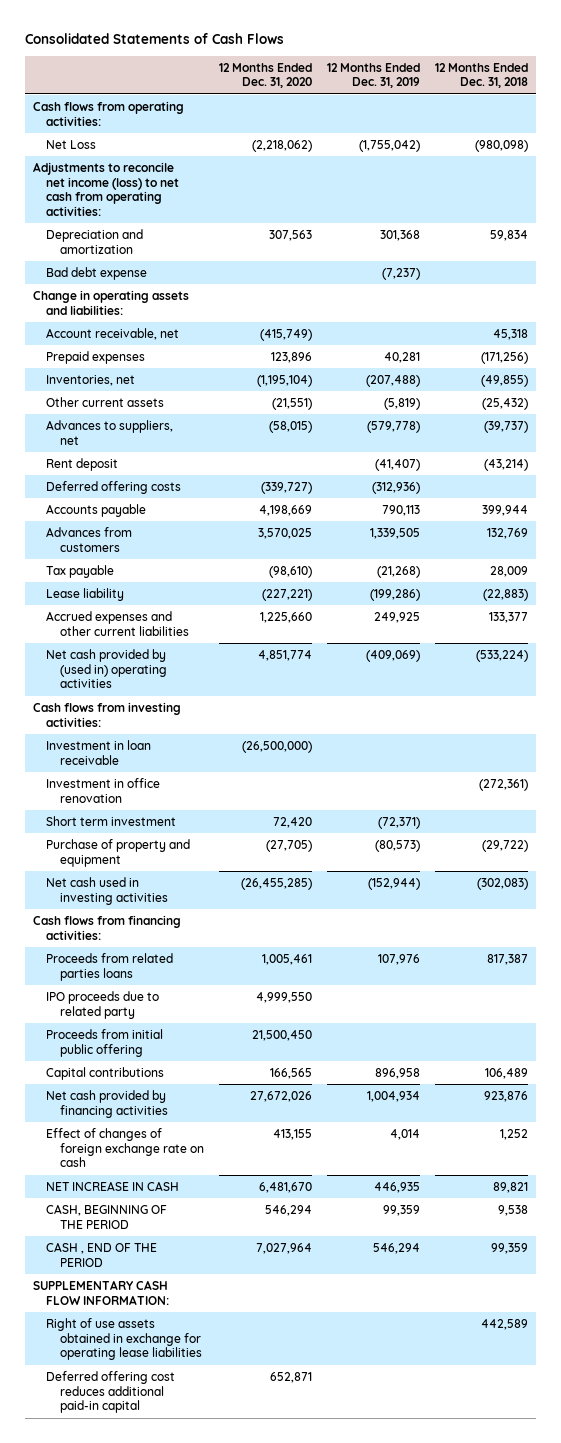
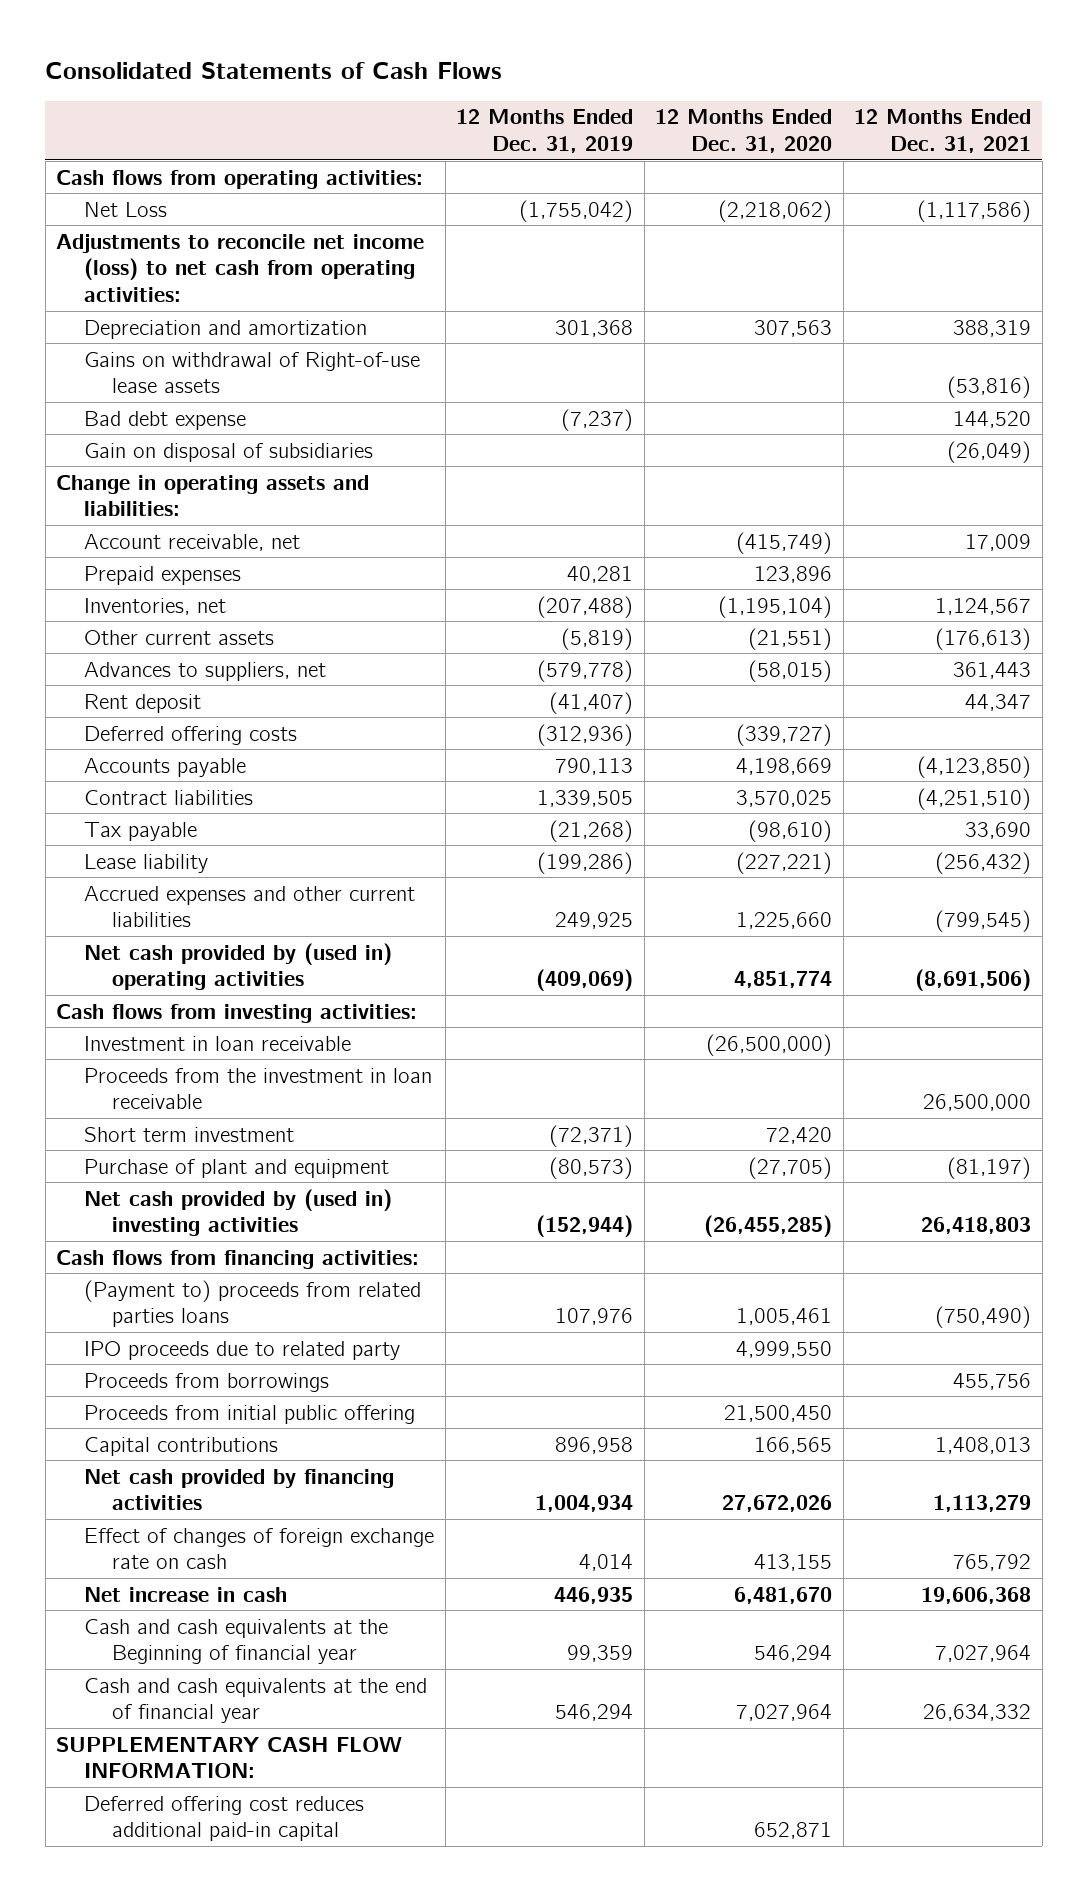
- | 12 Months Ended Dec. 31, 2020 | 12 Months Ended Dec. 31, 2019 | 12 Months Ended Dec. 31, 2018
+ | 12 Months Ended Dec. 31, 2019 | 12 Months Ended Dec. 31, 2020 | 12 Months Ended Dec. 31, 2021
+ Gains on withdrawal of Right-of-use lease assets | | | (53,816)
+ Gain on disposal of subsidiaries | | | (26,049)
- Advances from customers | 3,570,025 | 1,339,505 | 132,769
+ Contract liabilities | 1,339,505 | 3,570,025 | (4,251,510)
- Investment in office renovation | | | (272,361)
+ Proceeds from the investment in loan receivable | | | 26,500,000
- Purchase of property and equipment | (27,705) | (80,573) | (29,722)
- Net cash used in investing activities | (26,455,285) | (152,944) | (302,083)
+ Purchase of plant and equipment | (80,573) | (27,705) | (81,197)
+ Net cash provided by (used in) investing activities | (152,944) | (26,455,285) | 26,418,803
- Proceeds from related parties loans | 1,005,461 | 107,976 | 817,387
+ (Payment to) proceeds from related parties loans | 107,976 | 1,005,461 | (750,490)
+ Proceeds from borrowings | | | 455,756
- NET INCREASE IN CASH | 6,481,670 | 446,935 | 89,821
- CASH, BEGINNING OF THE PERIOD | 546,294 | 99,359 | 9,538
- CASH , END OF THE PERIOD | 7,027,964 | 546,294 | 99,359
+ Net increase in cash | 446,935 | 6,481,670 | 19,606,368
+ Cash and cash equivalents at the Beginning of financial year | 99,359 | 546,294 | 7,027,964
+ Cash and cash equivalents at the end of financial year | 546,294 | 7,027,964 | 26,634,332
- Right of use assets obtained in exchange for operating lease liabilities | | | 442,589

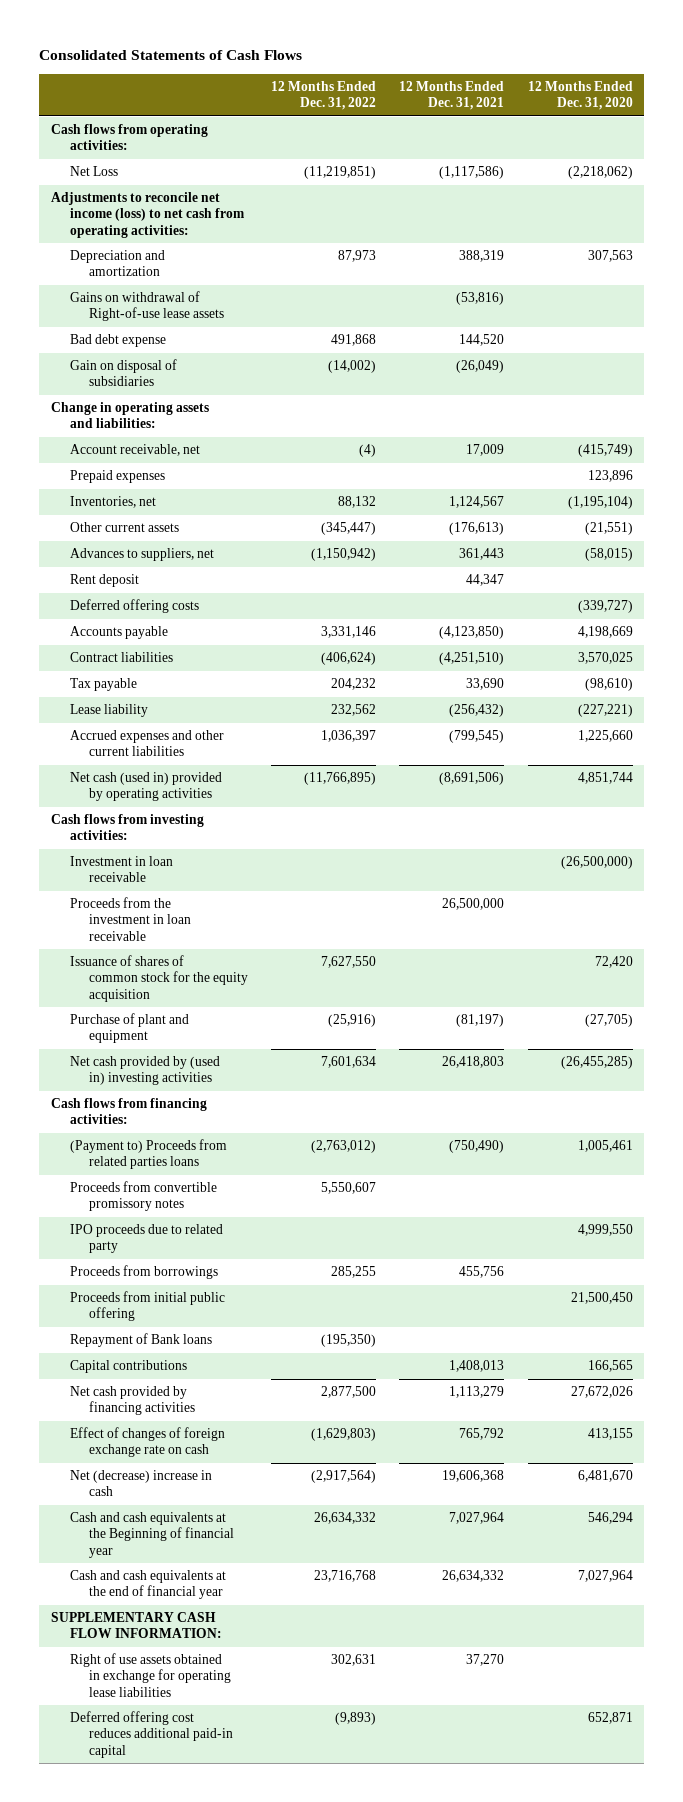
- | 12 Months Ended Dec. 31, 2019 | 12 Months Ended Dec. 31, 2020 | 12 Months Ended Dec. 31, 2021
+ | 12 Months Ended Dec. 31, 2022 | 12 Months Ended Dec. 31, 2021 | 12 Months Ended Dec. 31, 2020
- Net cash provided by (used in) operating activities | (409,069) | 4,851,774 | (8,691,506)
+ Net cash (used in) provided by operating activities | (11,766,895) | (8,691,506) | 4,851,744
- Short term investment | (72,371) | 72,420 |
+ Issuance of shares of common stock for the equity acquisition | 7,627,550 | | 72,420
- (Payment to) proceeds from related parties loans | 107,976 | 1,005,461 | (750,490)
+ (Payment to) Proceeds from related parties loans | (2,763,012) | (750,490) | 1,005,461
+ Proceeds from convertible promissory notes | 5,550,607 | |
+ Repayment of Bank loans | (195,350) | |
- Net increase in cash | 446,935 | 6,481,670 | 19,606,368
+ Net (decrease) increase in cash | (2,917,564) | 19,606,368 | 6,481,670
+ Right of use assets obtained in exchange for operating lease liabilities | 302,631 | 37,270 |

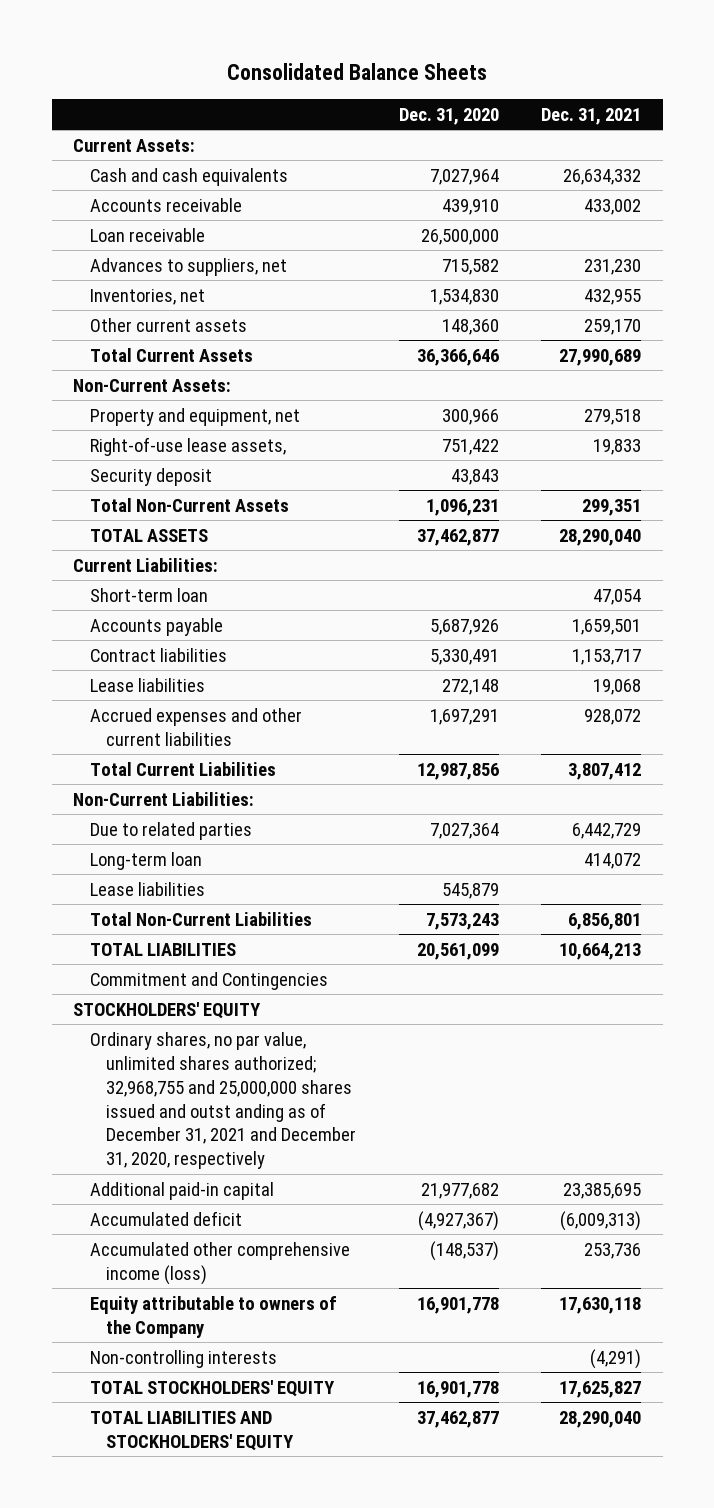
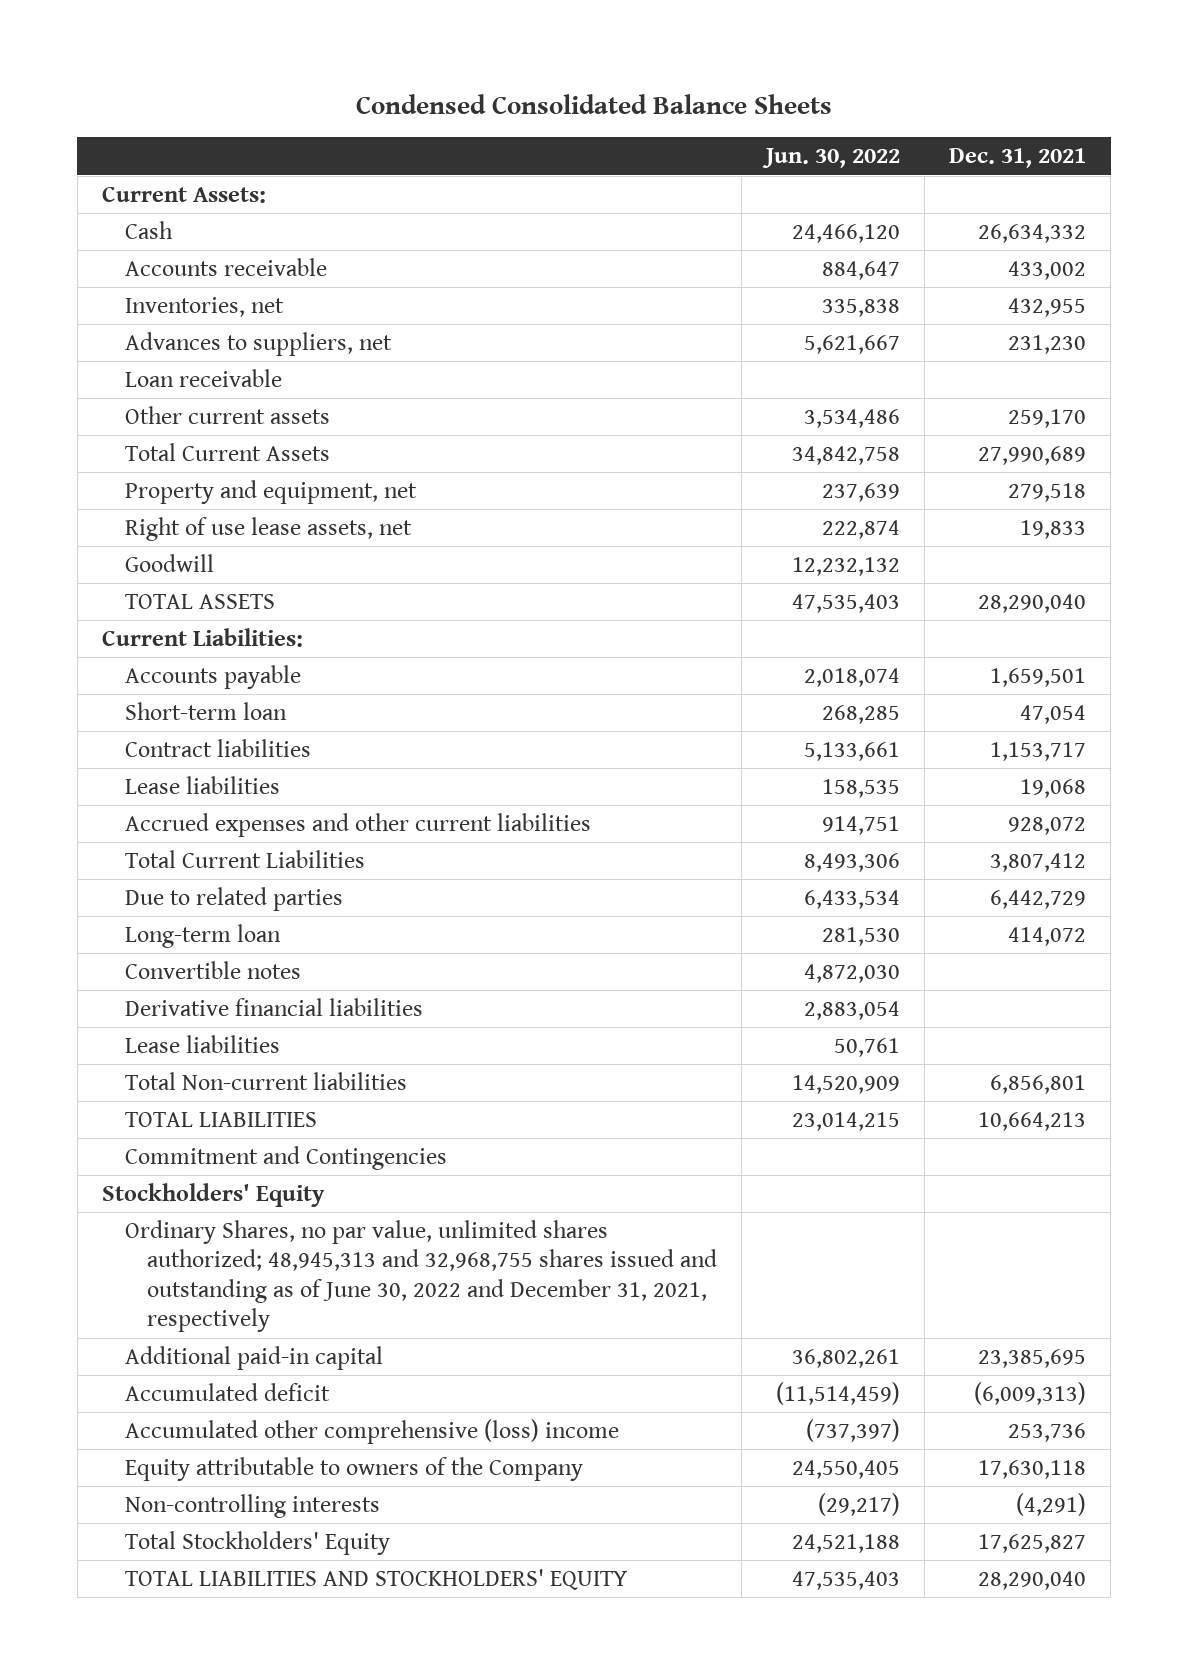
- Consolidated Balance Sheets
+ Condensed Consolidated Balance Sheets
- | Dec. 31, 2020 | Dec. 31, 2021
+ | Jun. 30, 2022 | Dec. 31, 2021
- Cash and cash equivalents | 7,027,964 | 26,634,332
+ Cash | 24,466,120 | 26,634,332
moved down: Advances to suppliers, net | 5,621,667 | 231,230
moved down: Loan receivable
- Non-Current Assets:
- Right-of-use lease assets, | 751,422 | 19,833
- Security deposit | 43,843 |
- Total Non-Current Assets | 1,096,231 | 299,351
+ Right of use lease assets, net | 222,874 | 19,833
+ Goodwill | 12,232,132 |
moved down: Short-term loan | 268,285 | 47,054
- Non-Current Liabilities:
+ Convertible notes | 4,872,030 |
+ Derivative financial liabilities | 2,883,054 |
- Total Non-Current Liabilities | 7,573,243 | 6,856,801
+ Total Non-current liabilities | 14,520,909 | 6,856,801
- STOCKHOLDERS' EQUITY
- Ordinary shares, no par value, unlimited shares authorized; 32,968,755 and 25,000,000 shares issued and outst anding as of December 31, 2021 and December 31, 2020, respectively
+ Stockholders' Equity
+ Ordinary Shares, no par value, unlimited shares authorized; 48,945,313 and 32,968,755 shares issued and outstanding as of June 30, 2022 and December 31, 2021, respectively
- Accumulated other comprehensive income (loss) | (148,537) | 253,736
+ Accumulated other comprehensive (loss) income | (737,397) | 253,736
- TOTAL STOCKHOLDERS' EQUITY | 16,901,778 | 17,625,827
+ Total Stockholders' Equity | 24,521,188 | 17,625,827

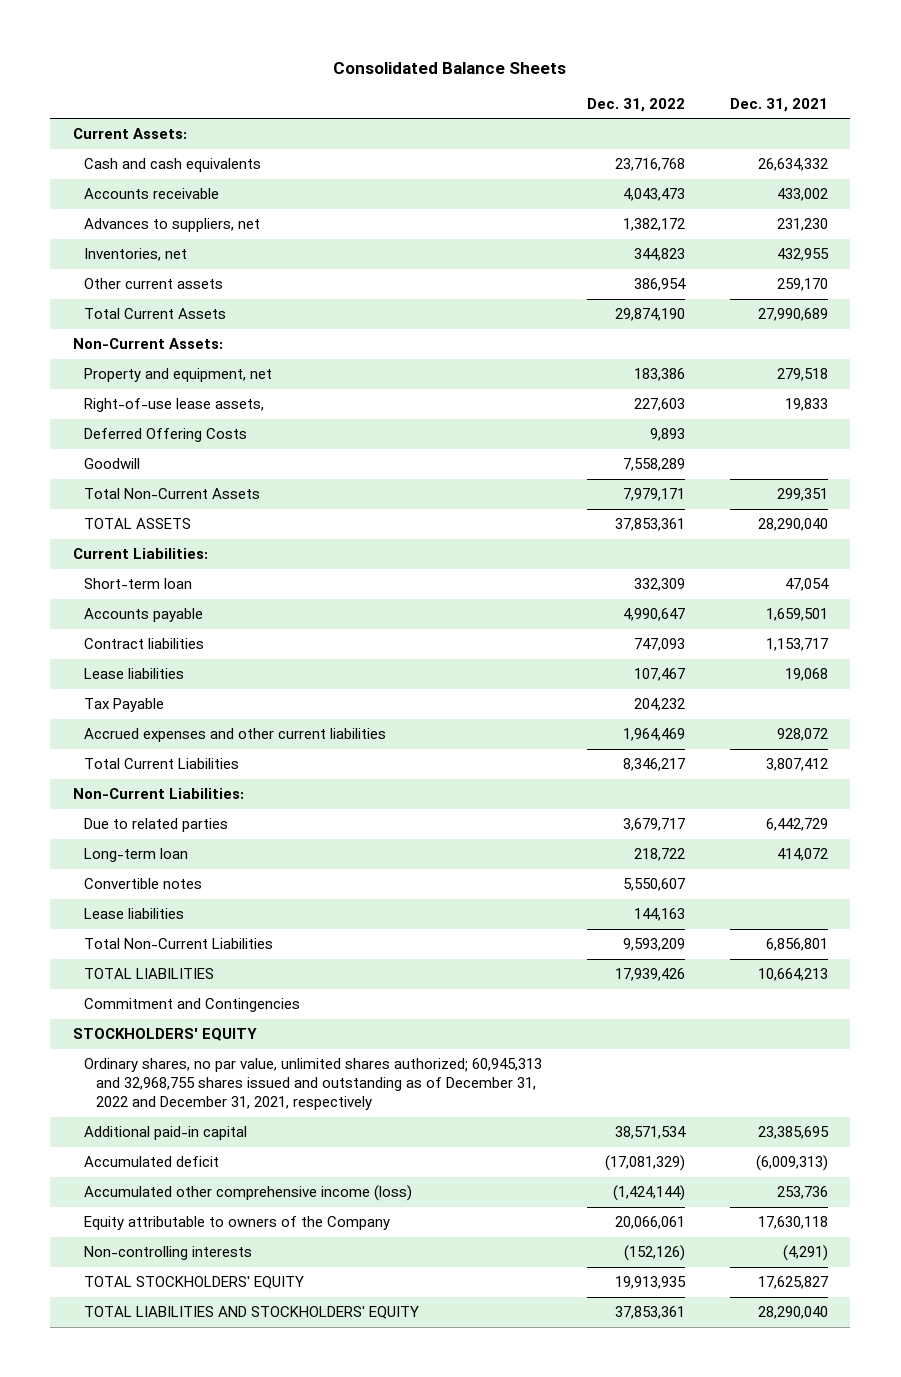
- Condensed Consolidated Balance Sheets
+ Consolidated Balance Sheets
- | Jun. 30, 2022 | Dec. 31, 2021
+ | Dec. 31, 2022 | Dec. 31, 2021
- Cash | 24,466,120 | 26,634,332
+ Cash and cash equivalents | 23,716,768 | 26,634,332
- Loan receivable
moved down: Inventories, net | 344,823 | 432,955
+ Non-Current Assets:
- Right of use lease assets, net | 222,874 | 19,833
+ Right-of-use lease assets, | 227,603 | 19,833
+ Deferred Offering Costs | 9,893 |
+ Total Non-Current Assets | 7,979,171 | 299,351
moved down: Accounts payable | 4,990,647 | 1,659,501
+ Tax Payable | 204,232 |
+ Non-Current Liabilities:
- Derivative financial liabilities | 2,883,054 |
- Total Non-current liabilities | 14,520,909 | 6,856,801
+ Total Non-Current Liabilities | 9,593,209 | 6,856,801
- Stockholders' Equity
- Ordinary Shares, no par value, unlimited shares authorized; 48,945,313 and 32,968,755 shares issued and outstanding as of June 30, 2022 and December 31, 2021, respectively
+ STOCKHOLDERS' EQUITY
+ Ordinary shares, no par value, unlimited shares authorized; 60,945,313 and 32,968,755 shares issued and outstanding as of December 31, 2022 and December 31, 2021, respectively
- Accumulated other comprehensive (loss) income | (737,397) | 253,736
+ Accumulated other comprehensive income (loss) | (1,424,144) | 253,736
- Total Stockholders' Equity | 24,521,188 | 17,625,827
+ TOTAL STOCKHOLDERS' EQUITY | 19,913,935 | 17,625,827

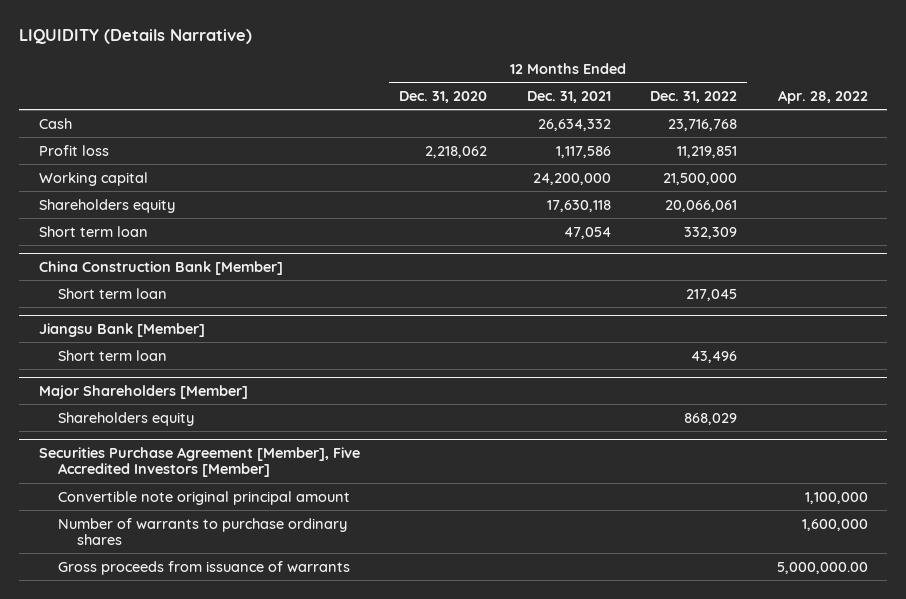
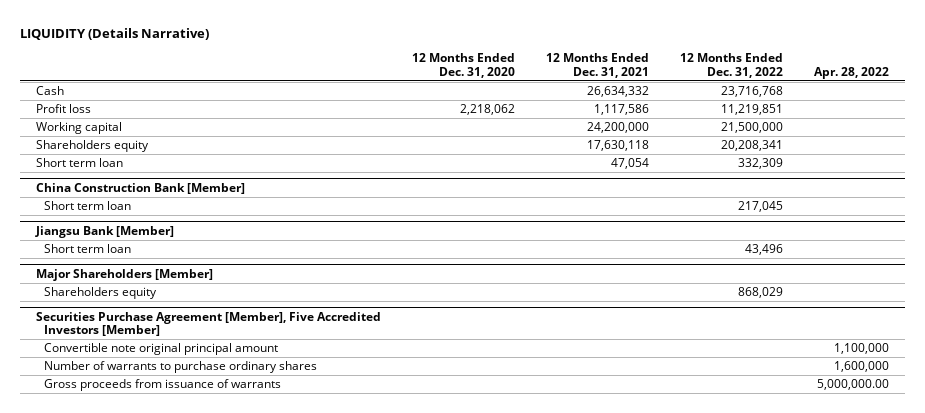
- Shareholders equity | | 17,630,118 | 20,066,061 |
+ Shareholders equity | | 17,630,118 | 20,208,341 |

